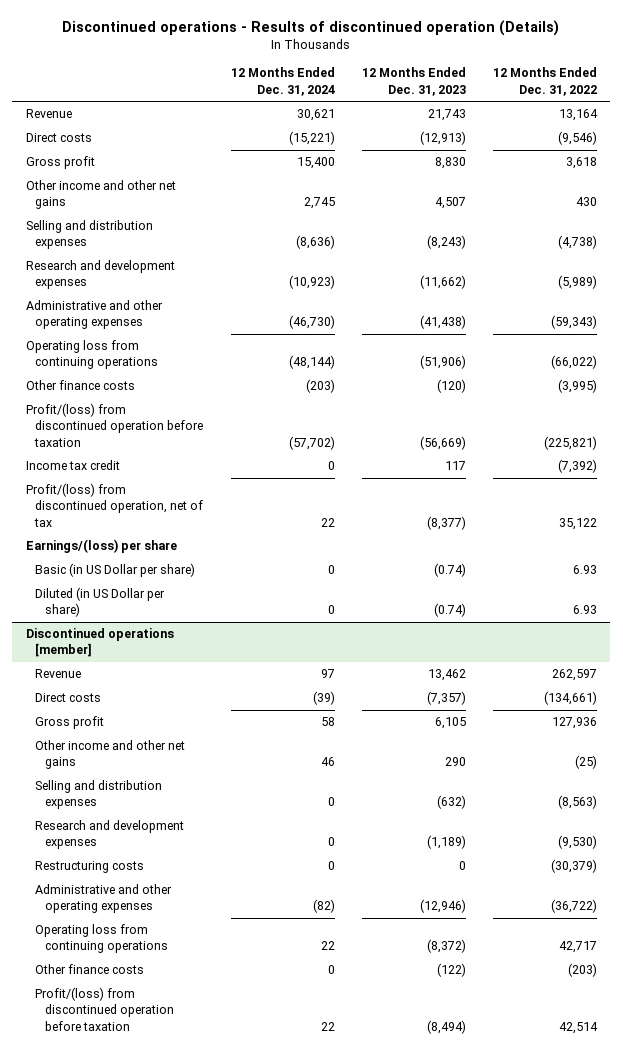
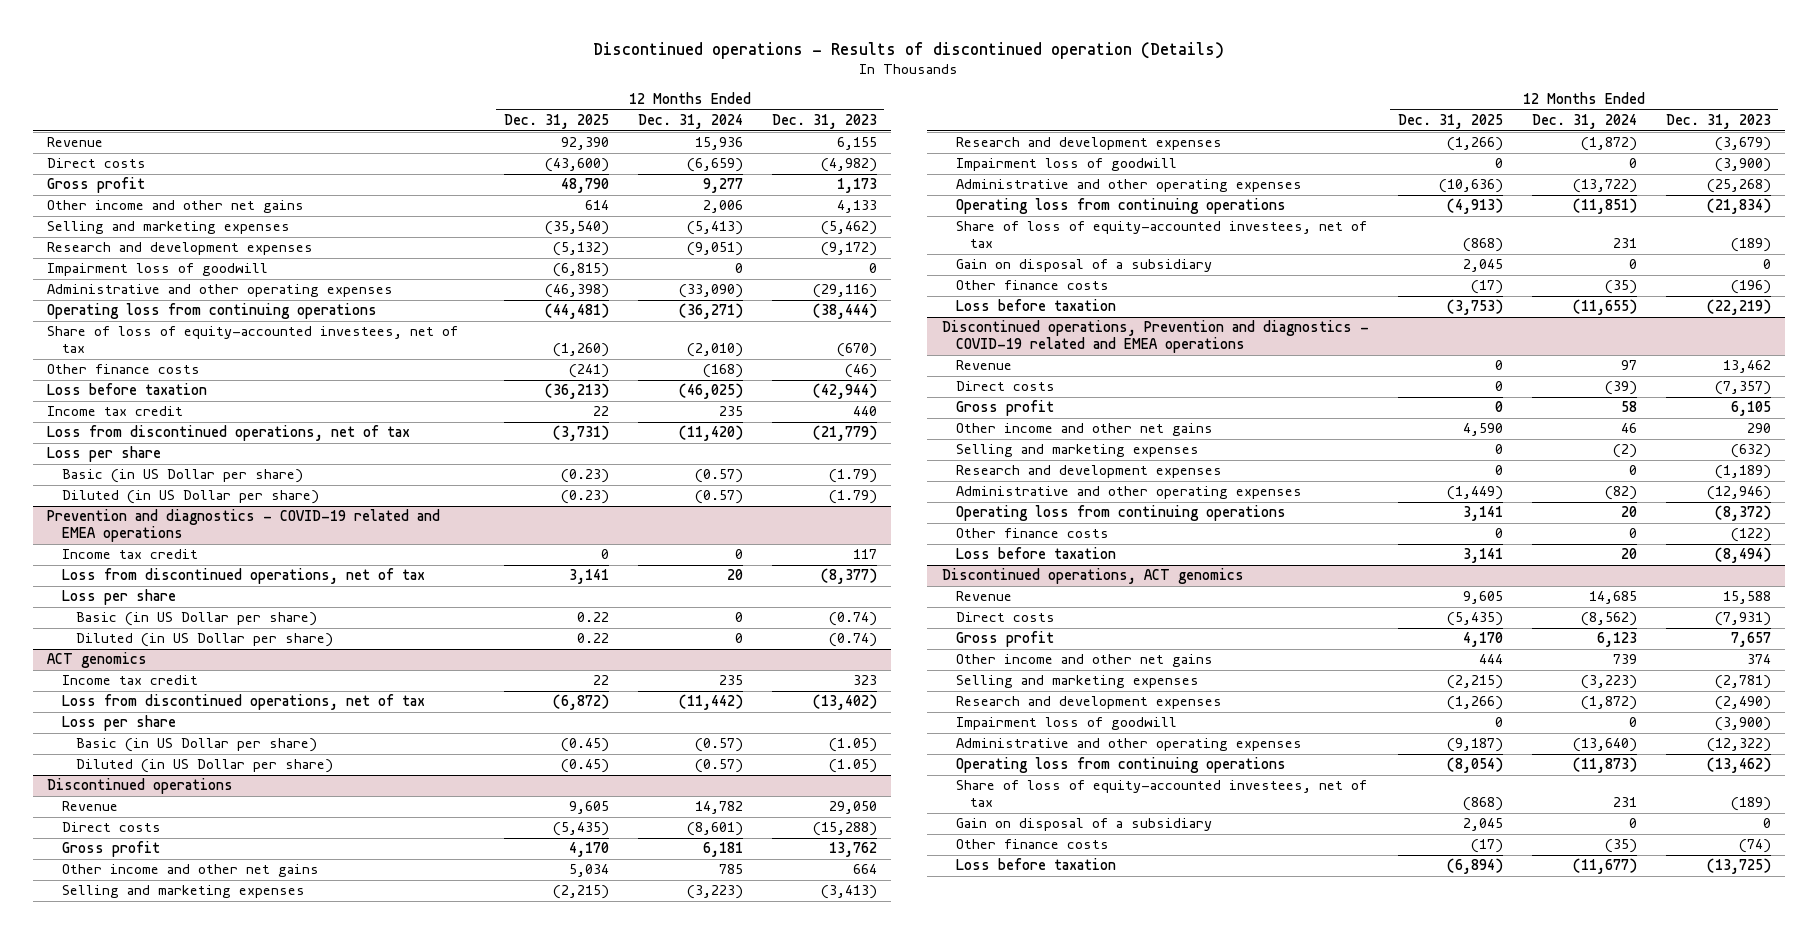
- | 12 Months Ended Dec. 31, 2024 | 12 Months Ended Dec. 31, 2023 | 12 Months Ended Dec. 31, 2022
+ | 12 Months Ended Dec. 31, 2025 | 12 Months Ended Dec. 31, 2024 | 12 Months Ended Dec. 31, 2023
- Revenue | 30,621 | 21,743 | 13,164
- Direct costs | (15,221) | (12,913) | (9,546)
- Gross profit | 15,400 | 8,830 | 3,618
- Other income and other net gains | 2,745 | 4,507 | 430
- Selling and distribution expenses | (8,636) | (8,243) | (4,738)
- Research and development expenses | (10,923) | (11,662) | (5,989)
- Administrative and other operating expenses | (46,730) | (41,438) | (59,343)
- Operating loss from continuing operations | (48,144) | (51,906) | (66,022)
- Other finance costs | (203) | (120) | (3,995)
- Profit/(loss) from discontinued operation before taxation | (57,702) | (56,669) | (225,821)
+ Revenue | 92,390 | 15,936 | 6,155
+ Direct costs | (43,600) | (6,659) | (4,982)
+ Gross profit | 48,790 | 9,277 | 1,173
+ Other income and other net gains | 614 | 2,006 | 4,133
+ Selling and marketing expenses | (35,540) | (5,413) | (5,462)
+ Research and development expenses | (5,132) | (9,051) | (9,172)
+ Impairment loss of goodwill | (6,815) | 0 | 0
+ Administrative and other operating expenses | (46,398) | (33,090) | (29,116)
+ Operating loss from continuing operations | (44,481) | (36,271) | (38,444)
+ Share of loss of equity-accounted investees, net of tax | (1,260) | (2,010) | (670)
+ Other finance costs | (241) | (168) | (46)
+ Loss before taxation | (36,213) | (46,025) | (42,944)
+ Income tax credit | 22 | 235 | 440
+ Loss from discontinued operations, net of tax | (3,731) | (11,420) | (21,779)
+ Loss per share
+ Basic (in US Dollar per share) | (0.23) | (0.57) | (1.79)
+ Diluted (in US Dollar per share) | (0.23) | (0.57) | (1.79)
+ Prevention and diagnostics - COVID-19 related and EMEA operations
- Profit/(loss) from discontinued operation, net of tax | 22 | (8,377) | 35,122
- Earnings/(loss) per share
+ Loss from discontinued operations, net of tax | 3,141 | 20 | (8,377)
+ Loss per share
- Discontinued operations [member]
+ ACT genomics
+ Income tax credit | 22 | 235 | 323
+ Loss from discontinued operations, net of tax | (6,872) | (11,442) | (13,402)
+ Loss per share
+ Basic (in US Dollar per share) | (0.45) | (0.57) | (1.05)
+ Diluted (in US Dollar per share) | (0.45) | (0.57) | (1.05)
+ Discontinued operations
+ Revenue | 9,605 | 14,782 | 29,050
+ Direct costs | (5,435) | (8,601) | (15,288)
+ Gross profit | 4,170 | 6,181 | 13,762
+ Other income and other net gains | 5,034 | 785 | 664
+ Selling and marketing expenses | (2,215) | (3,223) | (3,413)
+ Research and development expenses | (1,266) | (1,872) | (3,679)
+ Impairment loss of goodwill | 0 | 0 | (3,900)
+ Administrative and other operating expenses | (10,636) | (13,722) | (25,268)
+ Operating loss from continuing operations | (4,913) | (11,851) | (21,834)
+ Share of loss of equity-accounted investees, net of tax | (868) | 231 | (189)
+ Gain on disposal of a subsidiary | 2,045 | 0 | 0
+ Other finance costs | (17) | (35) | (196)
+ Loss before taxation | (3,753) | (11,655) | (22,219)
+ Discontinued operations, Prevention and diagnostics - COVID-19 related and EMEA operations
- Selling and distribution expenses | 0 | (632) | (8,563)
+ Selling and marketing expenses | 0 | (2) | (632)
- Restructuring costs | 0 | 0 | (30,379)
- Operating loss from continuing operations | 22 | (8,372) | 42,717
+ Operating loss from continuing operations | 3,141 | 20 | (8,372)
- Profit/(loss) from discontinued operation before taxation | 22 | (8,494) | 42,514
+ Loss before taxation | 3,141 | 20 | (8,494)
+ Discontinued operations, ACT genomics
+ Revenue | 9,605 | 14,685 | 15,588
+ Direct costs | (5,435) | (8,562) | (7,931)
+ Gross profit | 4,170 | 6,123 | 7,657
+ Other income and other net gains | 444 | 739 | 374
+ Selling and marketing expenses | (2,215) | (3,223) | (2,781)
+ Research and development expenses | (1,266) | (1,872) | (2,490)
+ Impairment loss of goodwill | 0 | 0 | (3,900)
+ Administrative and other operating expenses | (9,187) | (13,640) | (12,322)
+ Operating loss from continuing operations | (8,054) | (11,873) | (13,462)
+ Share of loss of equity-accounted investees, net of tax | (868) | 231 | (189)
+ Gain on disposal of a subsidiary | 2,045 | 0 | 0
+ Other finance costs | (17) | (35) | (74)
+ Loss before taxation | (6,894) | (11,677) | (13,725)

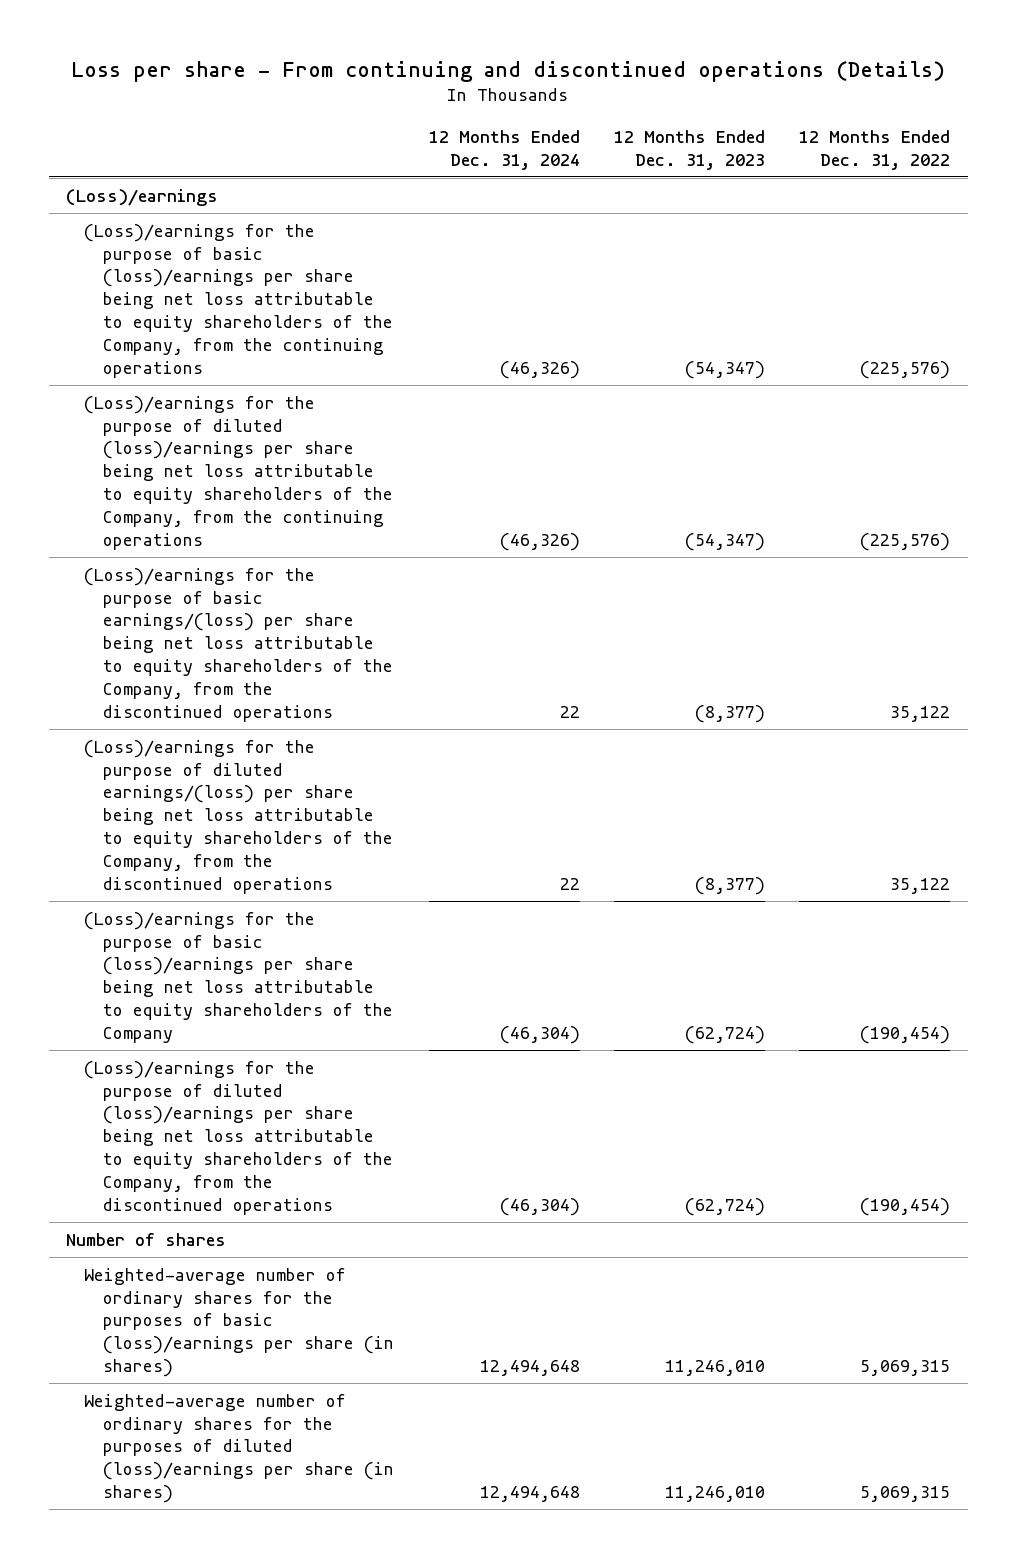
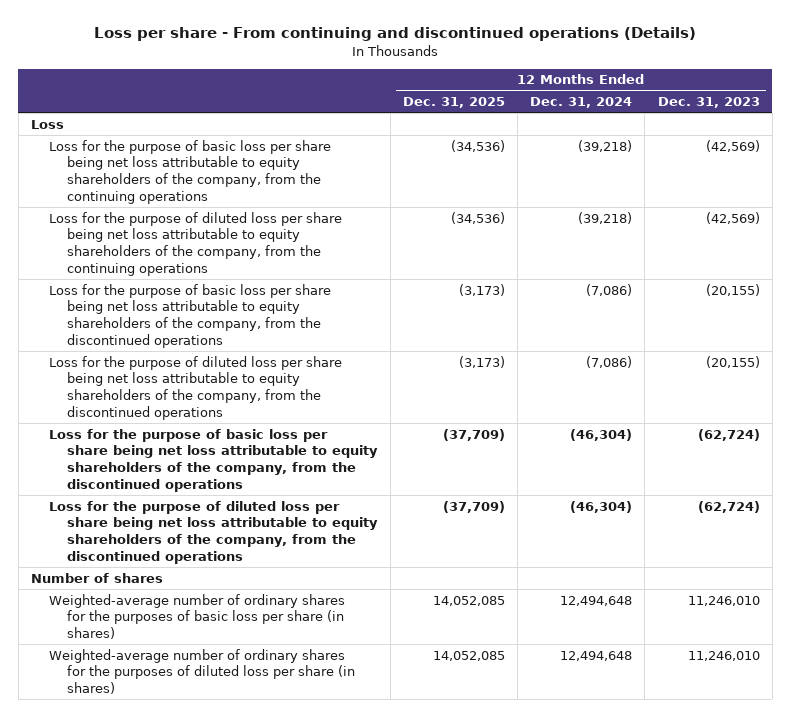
- | 12 Months Ended Dec. 31, 2024 | 12 Months Ended Dec. 31, 2023 | 12 Months Ended Dec. 31, 2022
+ | 12 Months Ended Dec. 31, 2025 | 12 Months Ended Dec. 31, 2024 | 12 Months Ended Dec. 31, 2023
- (Loss)/earnings
- (Loss)/earnings for the purpose of basic (loss)/earnings per share being net loss attributable to equity shareholders of the Company, from the continuing operations | (46,326) | (54,347) | (225,576)
- (Loss)/earnings for the purpose of diluted (loss)/earnings per share being net loss attributable to equity shareholders of the Company, from the continuing operations | (46,326) | (54,347) | (225,576)
- (Loss)/earnings for the purpose of basic earnings/(loss) per share being net loss attributable to equity shareholders of the Company, from the discontinued operations | 22 | (8,377) | 35,122
- (Loss)/earnings for the purpose of diluted earnings/(loss) per share being net loss attributable to equity shareholders of the Company, from the discontinued operations | 22 | (8,377) | 35,122
- (Loss)/earnings for the purpose of basic (loss)/earnings per share being net loss attributable to equity shareholders of the Company | (46,304) | (62,724) | (190,454)
- (Loss)/earnings for the purpose of diluted (loss)/earnings per share being net loss attributable to equity shareholders of the Company, from the discontinued operations | (46,304) | (62,724) | (190,454)
+ Loss
+ Loss for the purpose of basic loss per share being net loss attributable to equity shareholders of the company, from the continuing operations | (34,536) | (39,218) | (42,569)
+ Loss for the purpose of diluted loss per share being net loss attributable to equity shareholders of the company, from the continuing operations | (34,536) | (39,218) | (42,569)
+ Loss for the purpose of basic loss per share being net loss attributable to equity shareholders of the company, from the discontinued operations | (3,173) | (7,086) | (20,155)
+ Loss for the purpose of diluted loss per share being net loss attributable to equity shareholders of the company, from the discontinued operations | (3,173) | (7,086) | (20,155)
+ Loss for the purpose of basic loss per share being net loss attributable to equity shareholders of the company, from the discontinued operations | (37,709) | (46,304) | (62,724)
+ Loss for the purpose of diluted loss per share being net loss attributable to equity shareholders of the company, from the discontinued operations | (37,709) | (46,304) | (62,724)
- Weighted-average number of ordinary shares for the purposes of basic (loss)/earnings per share (in shares) | 12,494,648 | 11,246,010 | 5,069,315
- Weighted-average number of ordinary shares for the purposes of diluted (loss)/earnings per share (in shares) | 12,494,648 | 11,246,010 | 5,069,315
+ Weighted-average number of ordinary shares for the purposes of basic loss per share (in shares) | 14,052,085 | 12,494,648 | 11,246,010
+ Weighted-average number of ordinary shares for the purposes of diluted loss per share (in shares) | 14,052,085 | 12,494,648 | 11,246,010

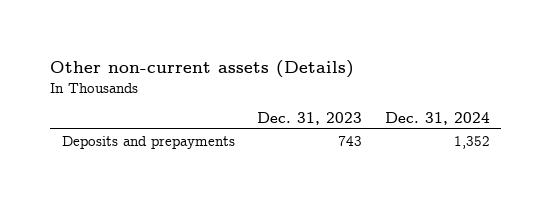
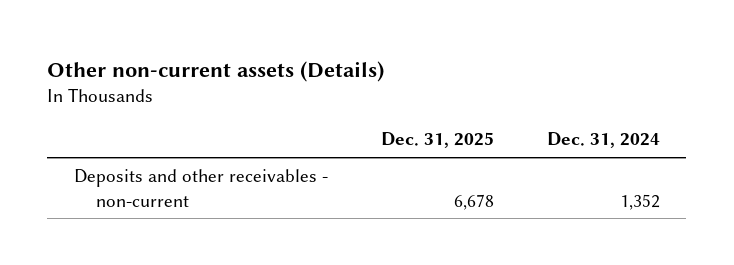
- | Dec. 31, 2023 | Dec. 31, 2024
+ | Dec. 31, 2025 | Dec. 31, 2024
- Deposits and prepayments | 743 | 1,352
+ Deposits and other receivables - non-current | 6,678 | 1,352

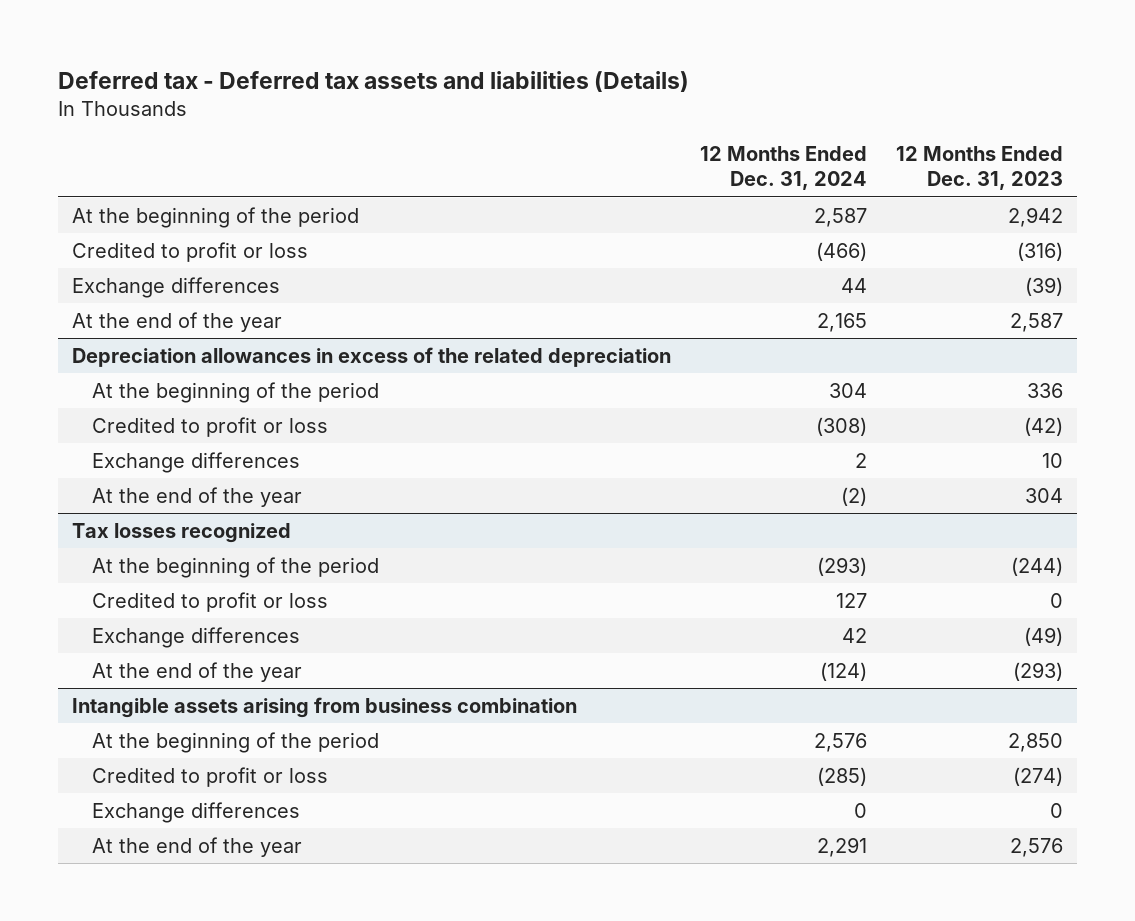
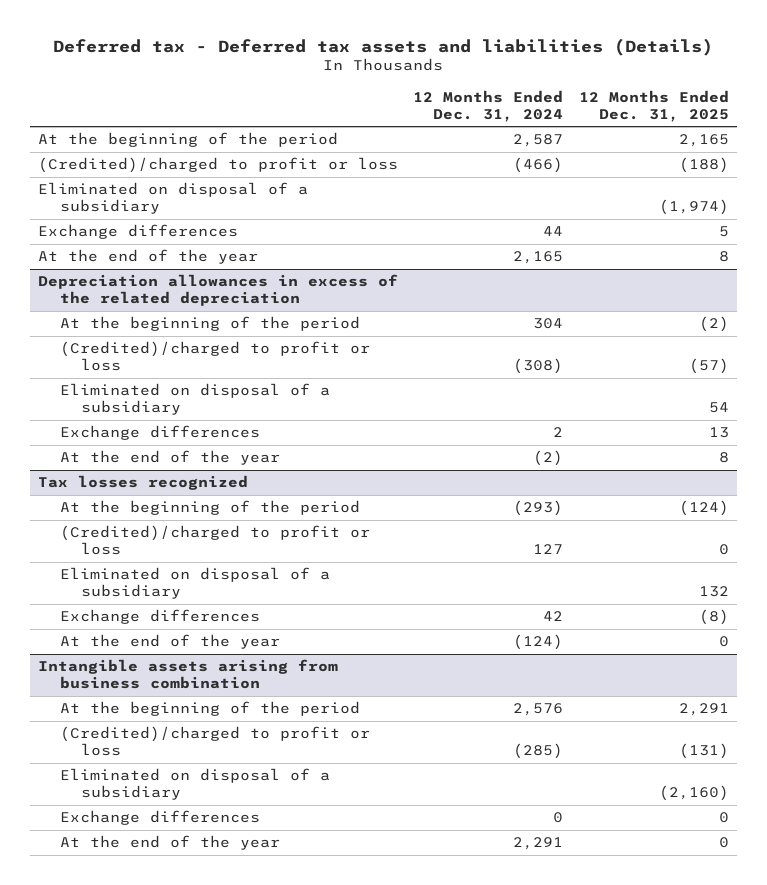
- | 12 Months Ended Dec. 31, 2024 | 12 Months Ended Dec. 31, 2023
+ | 12 Months Ended Dec. 31, 2024 | 12 Months Ended Dec. 31, 2025
- Credited to profit or loss | (466) | (316)
+ (Credited)/charged to profit or loss | (466) | (188)
+ Eliminated on disposal of a subsidiary | | (1,974)
@ Depreciation allowances in excess of the related depreciation
- Credited to profit or loss | (308) | (42)
+ (Credited)/charged to profit or loss | (308) | (57)
+ Eliminated on disposal of a subsidiary | | 54
@ Tax losses recognized
- Credited to profit or loss | 127 | 0
+ (Credited)/charged to profit or loss | 127 | 0
+ Eliminated on disposal of a subsidiary | | 132
@ Intangible assets arising from business combination
- Credited to profit or loss | (285) | (274)
+ (Credited)/charged to profit or loss | (285) | (131)
+ Eliminated on disposal of a subsidiary | | (2,160)

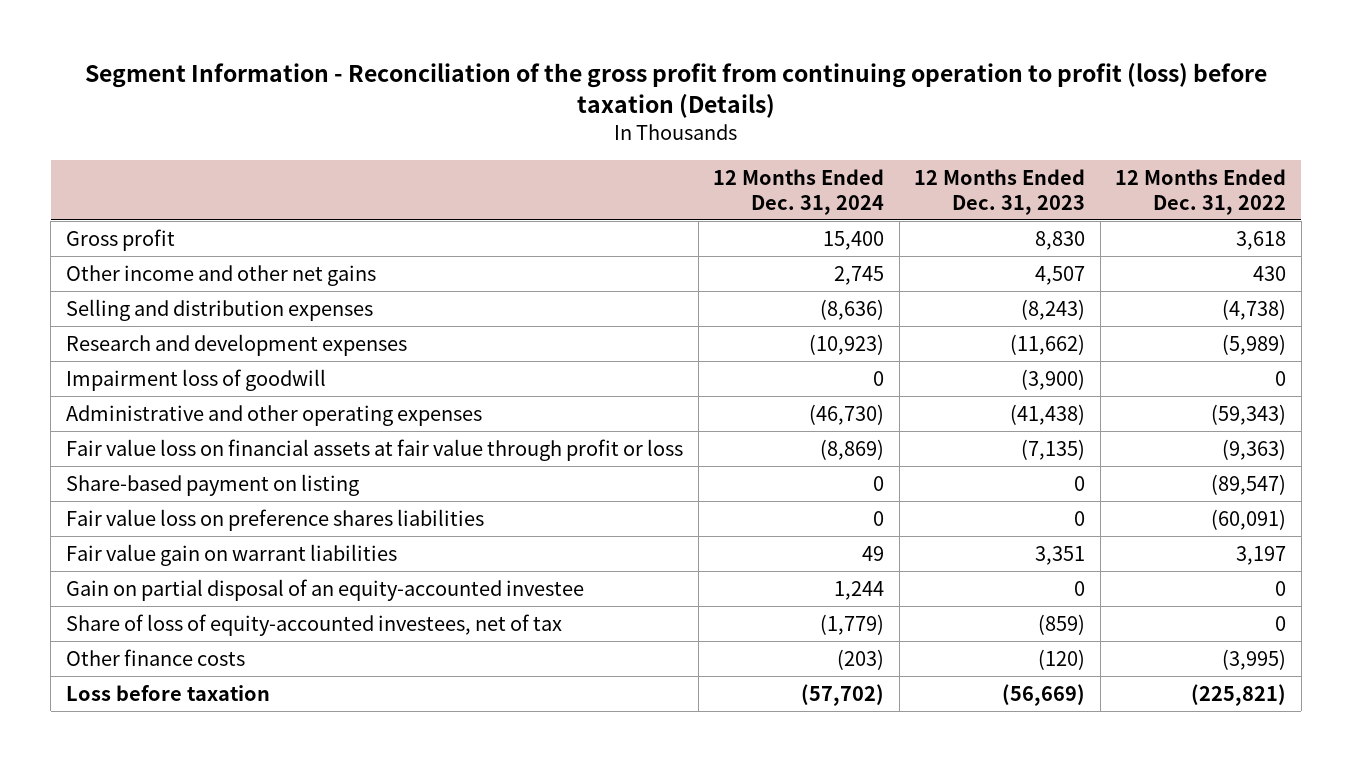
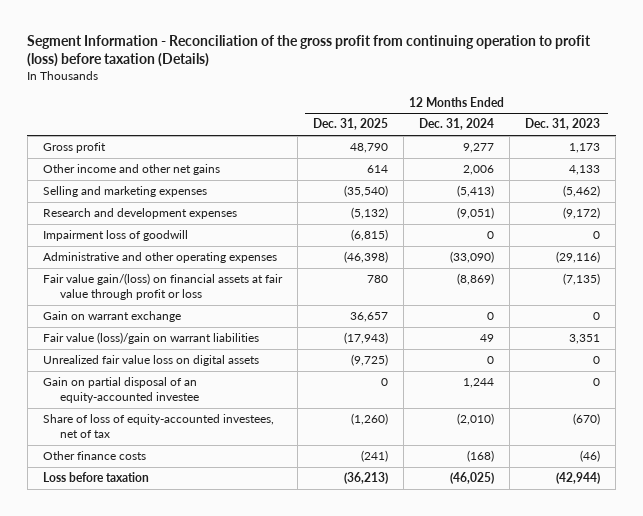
- | 12 Months Ended Dec. 31, 2024 | 12 Months Ended Dec. 31, 2023 | 12 Months Ended Dec. 31, 2022
+ | 12 Months Ended Dec. 31, 2025 | 12 Months Ended Dec. 31, 2024 | 12 Months Ended Dec. 31, 2023
- Gross profit | 15,400 | 8,830 | 3,618
- Other income and other net gains | 2,745 | 4,507 | 430
- Selling and distribution expenses | (8,636) | (8,243) | (4,738)
- Research and development expenses | (10,923) | (11,662) | (5,989)
- Impairment loss of goodwill | 0 | (3,900) | 0
- Administrative and other operating expenses | (46,730) | (41,438) | (59,343)
- Fair value loss on financial assets at fair value through profit or loss | (8,869) | (7,135) | (9,363)
- Share-based payment on listing | 0 | 0 | (89,547)
- Fair value loss on preference shares liabilities | 0 | 0 | (60,091)
- Fair value gain on warrant liabilities | 49 | 3,351 | 3,197
+ Gross profit | 48,790 | 9,277 | 1,173
+ Other income and other net gains | 614 | 2,006 | 4,133
+ Selling and marketing expenses | (35,540) | (5,413) | (5,462)
+ Research and development expenses | (5,132) | (9,051) | (9,172)
+ Impairment loss of goodwill | (6,815) | 0 | 0
+ Administrative and other operating expenses | (46,398) | (33,090) | (29,116)
+ Fair value gain/(loss) on financial assets at fair value through profit or loss | 780 | (8,869) | (7,135)
+ Gain on warrant exchange | 36,657 | 0 | 0
+ Fair value (loss)/gain on warrant liabilities | (17,943) | 49 | 3,351
+ Unrealized fair value loss on digital assets | (9,725) | 0 | 0
- Share of loss of equity-accounted investees, net of tax | (1,779) | (859) | 0
- Other finance costs | (203) | (120) | (3,995)
- Loss before taxation | (57,702) | (56,669) | (225,821)
+ Share of loss of equity-accounted investees, net of tax | (1,260) | (2,010) | (670)
+ Other finance costs | (241) | (168) | (46)
+ Loss before taxation | (36,213) | (46,025) | (42,944)

